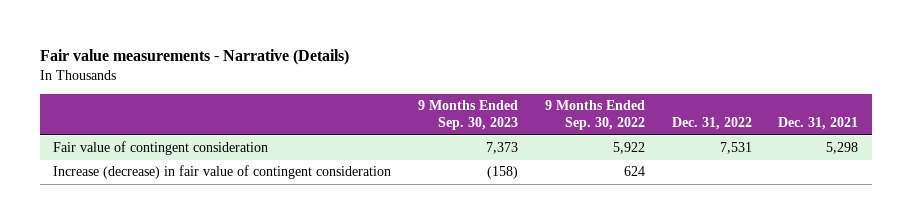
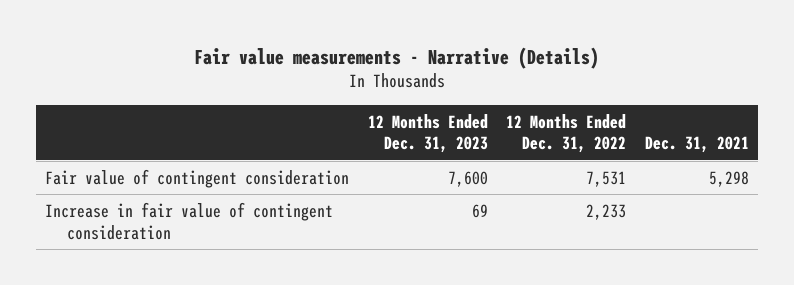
- | 9 Months Ended Sep. 30, 2023 | 9 Months Ended Sep. 30, 2022 | Dec. 31, 2022 | Dec. 31, 2021
+ | 12 Months Ended Dec. 31, 2023 | 12 Months Ended Dec. 31, 2022 | Dec. 31, 2021
- Increase (decrease) in fair value of contingent consideration | (158) | 624 | |
+ Increase in fair value of contingent consideration | 69 | 2,233 |

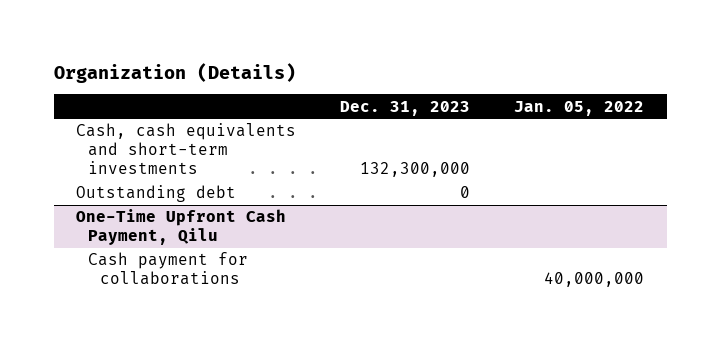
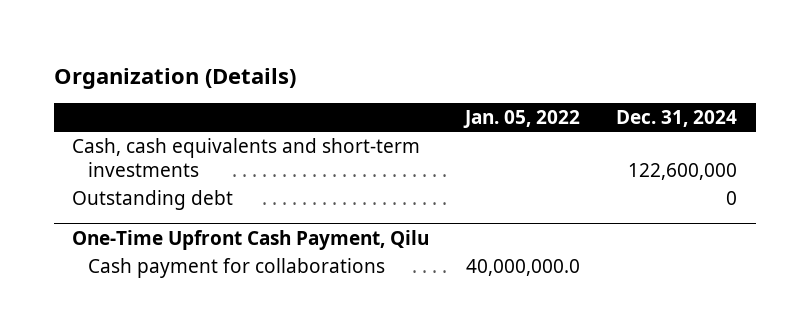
- | Dec. 31, 2023 | Jan. 05, 2022
+ | Jan. 05, 2022 | Dec. 31, 2024
@ One-Time Upfront Cash Payment, Qilu
- Cash payment for collaborations | | 40,000,000
+ Cash payment for collaborations | 40,000,000.0 |

